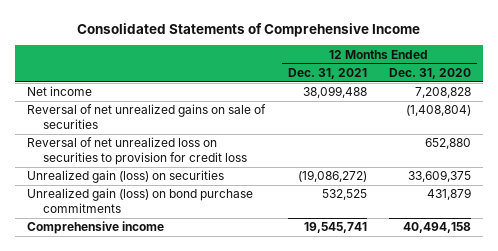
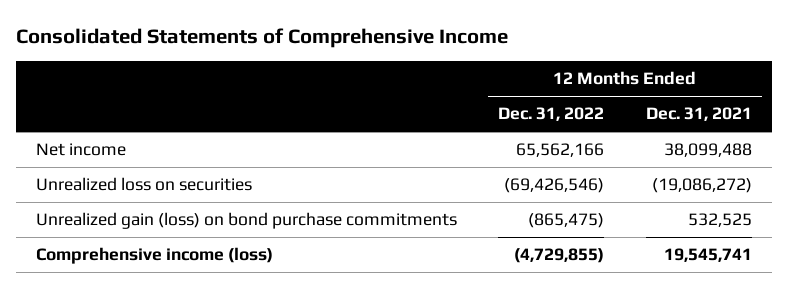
- | 12 Months Ended Dec. 31, 2021 | 12 Months Ended Dec. 31, 2020
+ | 12 Months Ended Dec. 31, 2022 | 12 Months Ended Dec. 31, 2021
- Reversal of net unrealized gains on sale of securities | | (1,408,804)
- Reversal of net unrealized loss on securities to provision for credit loss | | 652,880
- Unrealized gain (loss) on securities | (19,086,272) | 33,609,375
+ Unrealized loss on securities | (69,426,546) | (19,086,272)
- Comprehensive income | 19,545,741 | 40,494,158
+ Comprehensive income (loss) | (4,729,855) | 19,545,741

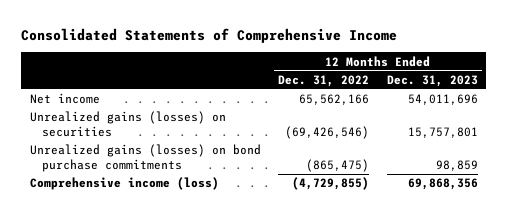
- | 12 Months Ended Dec. 31, 2022 | 12 Months Ended Dec. 31, 2021
+ | 12 Months Ended Dec. 31, 2022 | 12 Months Ended Dec. 31, 2023
- Unrealized loss on securities | (69,426,546) | (19,086,272)
- Unrealized gain (loss) on bond purchase commitments | (865,475) | 532,525
+ Unrealized gains (losses) on securities | (69,426,546) | 15,757,801
+ Unrealized gains (losses) on bond purchase commitments | (865,475) | 98,859

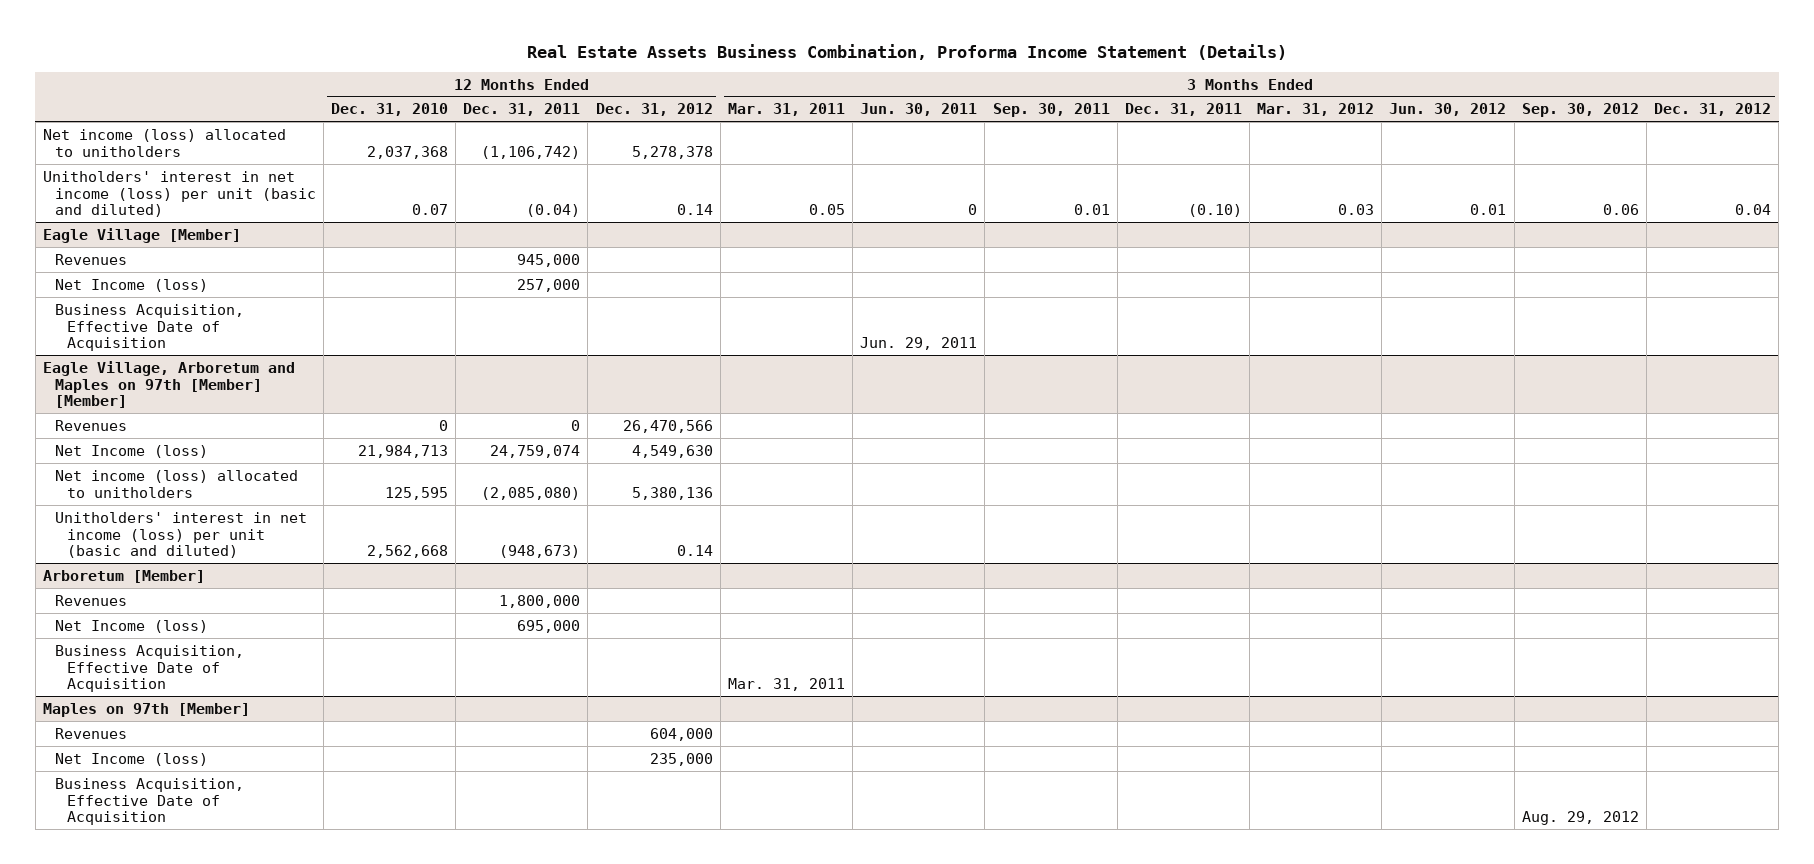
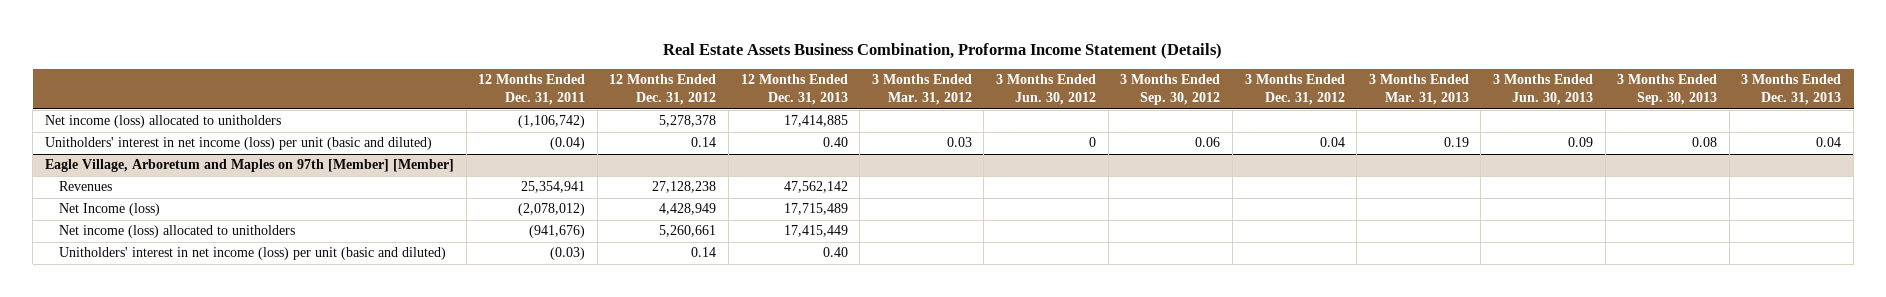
- | 12 Months Ended Dec. 31, 2010 | 12 Months Ended Dec. 31, 2011 | 12 Months Ended Dec. 31, 2012 | 3 Months Ended Mar. 31, 2011 | 3 Months Ended Jun. 30, 2011 | 3 Months Ended Sep. 30, 2011 | 3 Months Ended Dec. 31, 2011 | 3 Months Ended Mar. 31, 2012 | 3 Months Ended Jun. 30, 2012 | 3 Months Ended Sep. 30, 2012 | 3 Months Ended Dec. 31, 2012
+ | 12 Months Ended Dec. 31, 2011 | 12 Months Ended Dec. 31, 2012 | 12 Months Ended Dec. 31, 2013 | 3 Months Ended Mar. 31, 2012 | 3 Months Ended Jun. 30, 2012 | 3 Months Ended Sep. 30, 2012 | 3 Months Ended Dec. 31, 2012 | 3 Months Ended Mar. 31, 2013 | 3 Months Ended Jun. 30, 2013 | 3 Months Ended Sep. 30, 2013 | 3 Months Ended Dec. 31, 2013
- Unitholders' interest in net income (loss) per unit (basic and diluted) | 0.07 | (0.04) | 0.14 | 0.05 | 0 | 0.01 | (0.10) | 0.03 | 0.01 | 0.06 | 0.04
- Eagle Village [Member]
- Revenues | | 945,000 | | | | | | | | |
- Net Income (loss) | | 257,000 | | | | | | | | |
- Business Acquisition, Effective Date of Acquisition | | | | | Jun. 29, 2011 | | | | | |
+ Unitholders' interest in net income (loss) per unit (basic and diluted) | (0.04) | 0.14 | 0.40 | 0.03 | 0 | 0.06 | 0.04 | 0.19 | 0.09 | 0.08 | 0.04
@ Eagle Village, Arboretum and Maples on 97th [Member] [Member]
- Revenues | 0 | 0 | 26,470,566 | | | | | | | |
- Net Income (loss) | 21,984,713 | 24,759,074 | 4,549,630 | | | | | | | |
- Net income (loss) allocated to unitholders | 125,595 | (2,085,080) | 5,380,136 | | | | | | | |
- Unitholders' interest in net income (loss) per unit (basic and diluted) | 2,562,668 | (948,673) | 0.14 | | | | | | | |
- Arboretum [Member]
- Revenues | | 1,800,000 | | | | | | | | |
- Net Income (loss) | | 695,000 | | | | | | | | |
- Business Acquisition, Effective Date of Acquisition | | | | Mar. 31, 2011 | | | | | | |
- Maples on 97th [Member]
- Revenues | | | 604,000 | | | | | | | |
- Net Income (loss) | | | 235,000 | | | | | | | |
- Business Acquisition, Effective Date of Acquisition | | | | | | | | | | Aug. 29, 2012 |
@ Eagle Village, Arboretum and Maples on 97th [Member] [Member]
+ Revenues | 25,354,941 | 27,128,238 | 47,562,142 | | | | | | | |
+ Net Income (loss) | (2,078,012) | 4,428,949 | 17,715,489 | | | | | | | |
+ Net income (loss) allocated to unitholders | (941,676) | 5,260,661 | 17,415,449 | | | | | | | |
+ Unitholders' interest in net income (loss) per unit (basic and diluted) | (0.03) | 0.14 | 0.40 | | | | | | | |

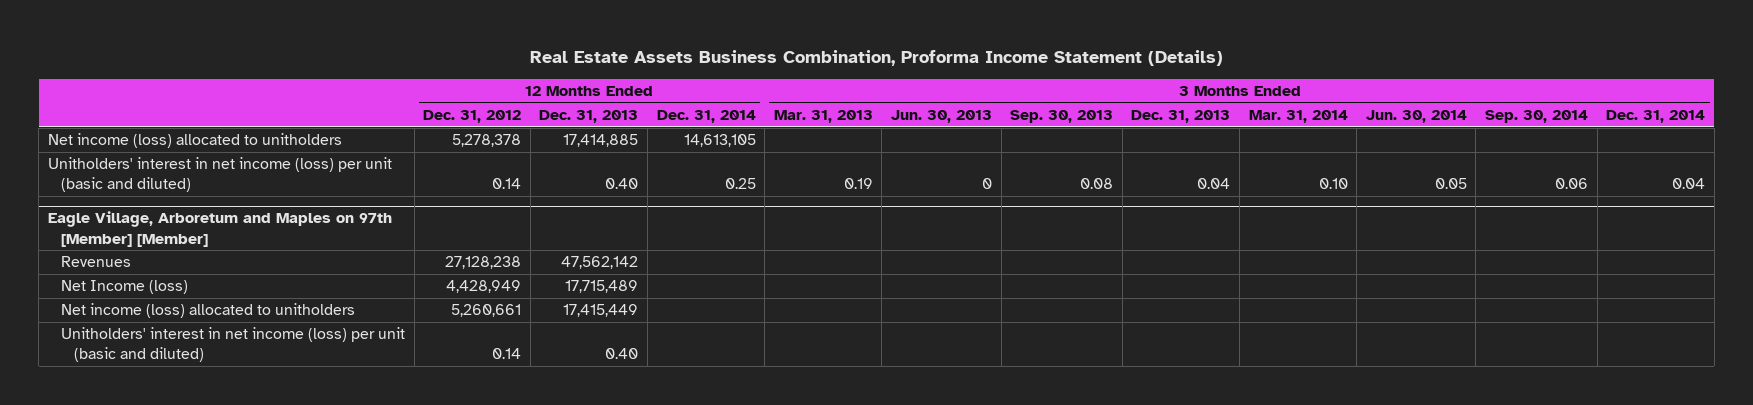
- | 12 Months Ended Dec. 31, 2011 | 12 Months Ended Dec. 31, 2012 | 12 Months Ended Dec. 31, 2013 | 3 Months Ended Mar. 31, 2012 | 3 Months Ended Jun. 30, 2012 | 3 Months Ended Sep. 30, 2012 | 3 Months Ended Dec. 31, 2012 | 3 Months Ended Mar. 31, 2013 | 3 Months Ended Jun. 30, 2013 | 3 Months Ended Sep. 30, 2013 | 3 Months Ended Dec. 31, 2013
+ | 12 Months Ended Dec. 31, 2012 | 12 Months Ended Dec. 31, 2013 | 12 Months Ended Dec. 31, 2014 | 3 Months Ended Mar. 31, 2013 | 3 Months Ended Jun. 30, 2013 | 3 Months Ended Sep. 30, 2013 | 3 Months Ended Dec. 31, 2013 | 3 Months Ended Mar. 31, 2014 | 3 Months Ended Jun. 30, 2014 | 3 Months Ended Sep. 30, 2014 | 3 Months Ended Dec. 31, 2014
- Unitholders' interest in net income (loss) per unit (basic and diluted) | (0.04) | 0.14 | 0.40 | 0.03 | 0 | 0.06 | 0.04 | 0.19 | 0.09 | 0.08 | 0.04
+ Unitholders' interest in net income (loss) per unit (basic and diluted) | 0.14 | 0.40 | 0.25 | 0.19 | 0 | 0.08 | 0.04 | 0.10 | 0.05 | 0.06 | 0.04

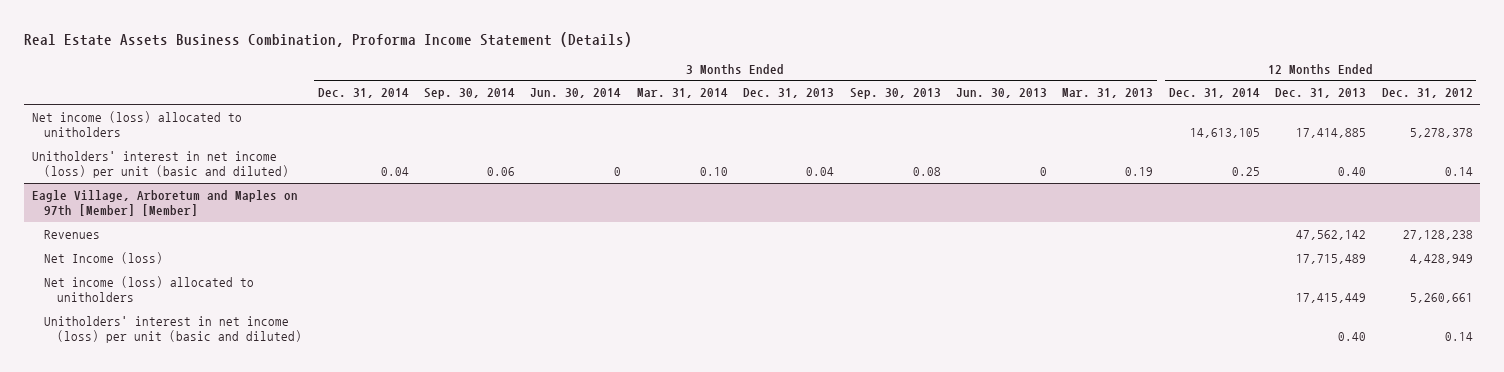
- | 12 Months Ended Dec. 31, 2012 | 12 Months Ended Dec. 31, 2013 | 12 Months Ended Dec. 31, 2014 | 3 Months Ended Mar. 31, 2013 | 3 Months Ended Jun. 30, 2013 | 3 Months Ended Sep. 30, 2013 | 3 Months Ended Dec. 31, 2013 | 3 Months Ended Mar. 31, 2014 | 3 Months Ended Jun. 30, 2014 | 3 Months Ended Sep. 30, 2014 | 3 Months Ended Dec. 31, 2014
+ | 3 Months Ended Dec. 31, 2014 | 3 Months Ended Sep. 30, 2014 | 3 Months Ended Jun. 30, 2014 | 3 Months Ended Mar. 31, 2014 | 3 Months Ended Dec. 31, 2013 | 3 Months Ended Sep. 30, 2013 | 3 Months Ended Jun. 30, 2013 | 3 Months Ended Mar. 31, 2013 | 12 Months Ended Dec. 31, 2014 | 12 Months Ended Dec. 31, 2013 | 12 Months Ended Dec. 31, 2012
- Unitholders' interest in net income (loss) per unit (basic and diluted) | 0.14 | 0.40 | 0.25 | 0.19 | 0 | 0.08 | 0.04 | 0.10 | 0.05 | 0.06 | 0.04
+ Unitholders' interest in net income (loss) per unit (basic and diluted) | 0.04 | 0.06 | 0 | 0.10 | 0.04 | 0.08 | 0 | 0.19 | 0.25 | 0.40 | 0.14

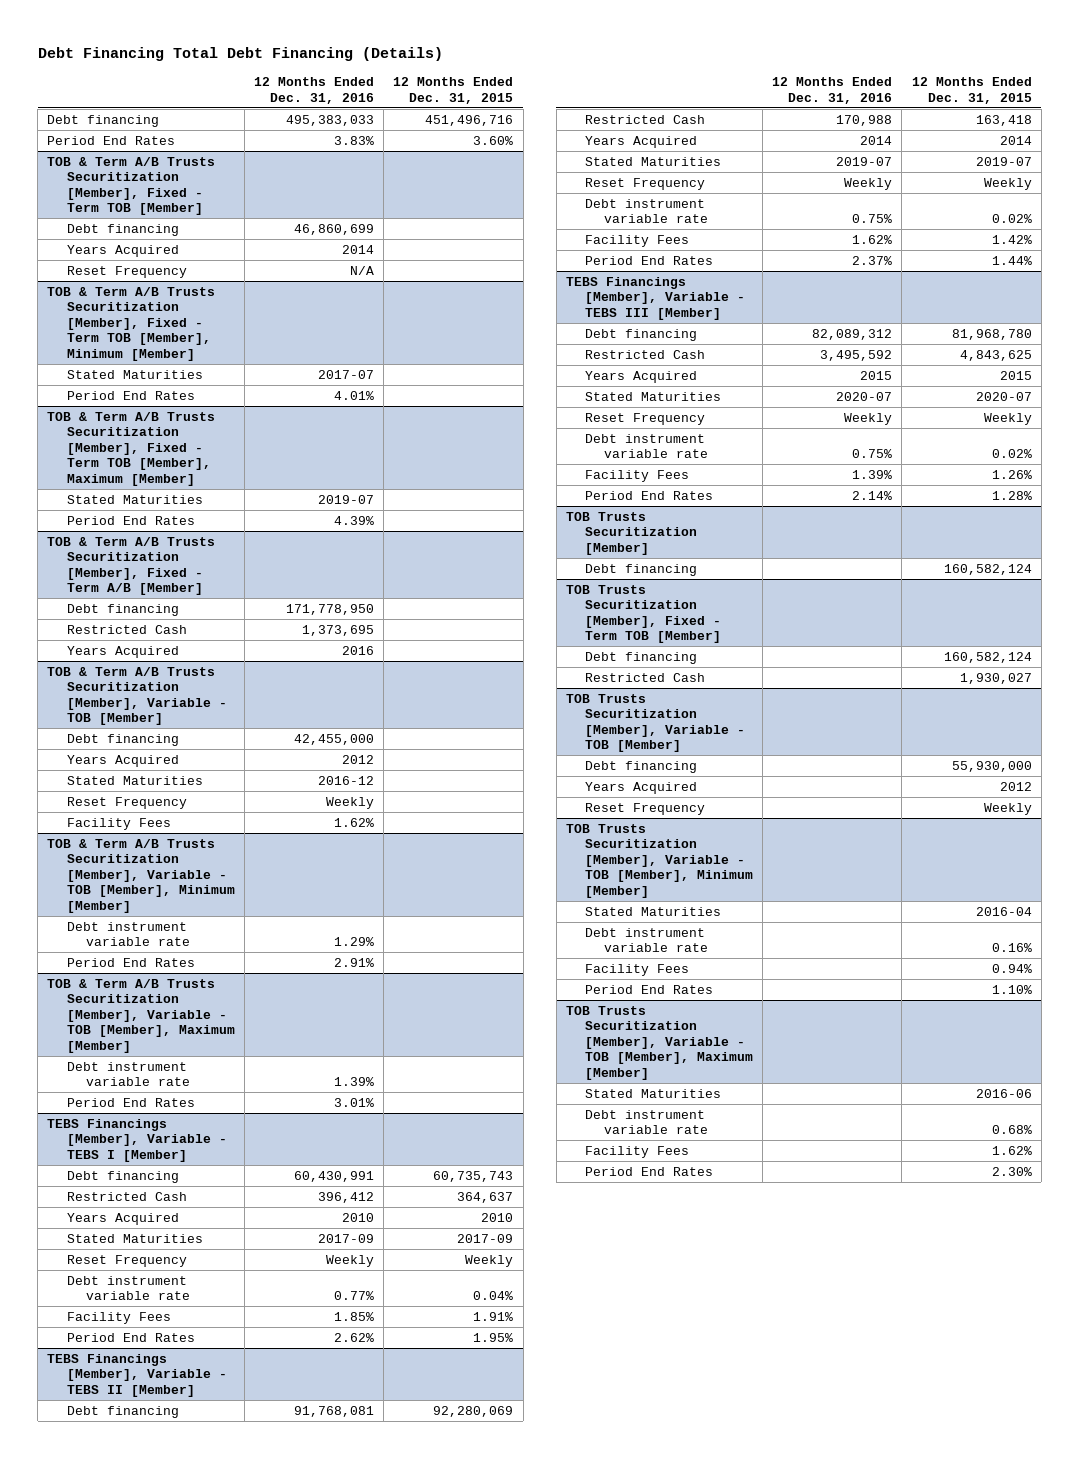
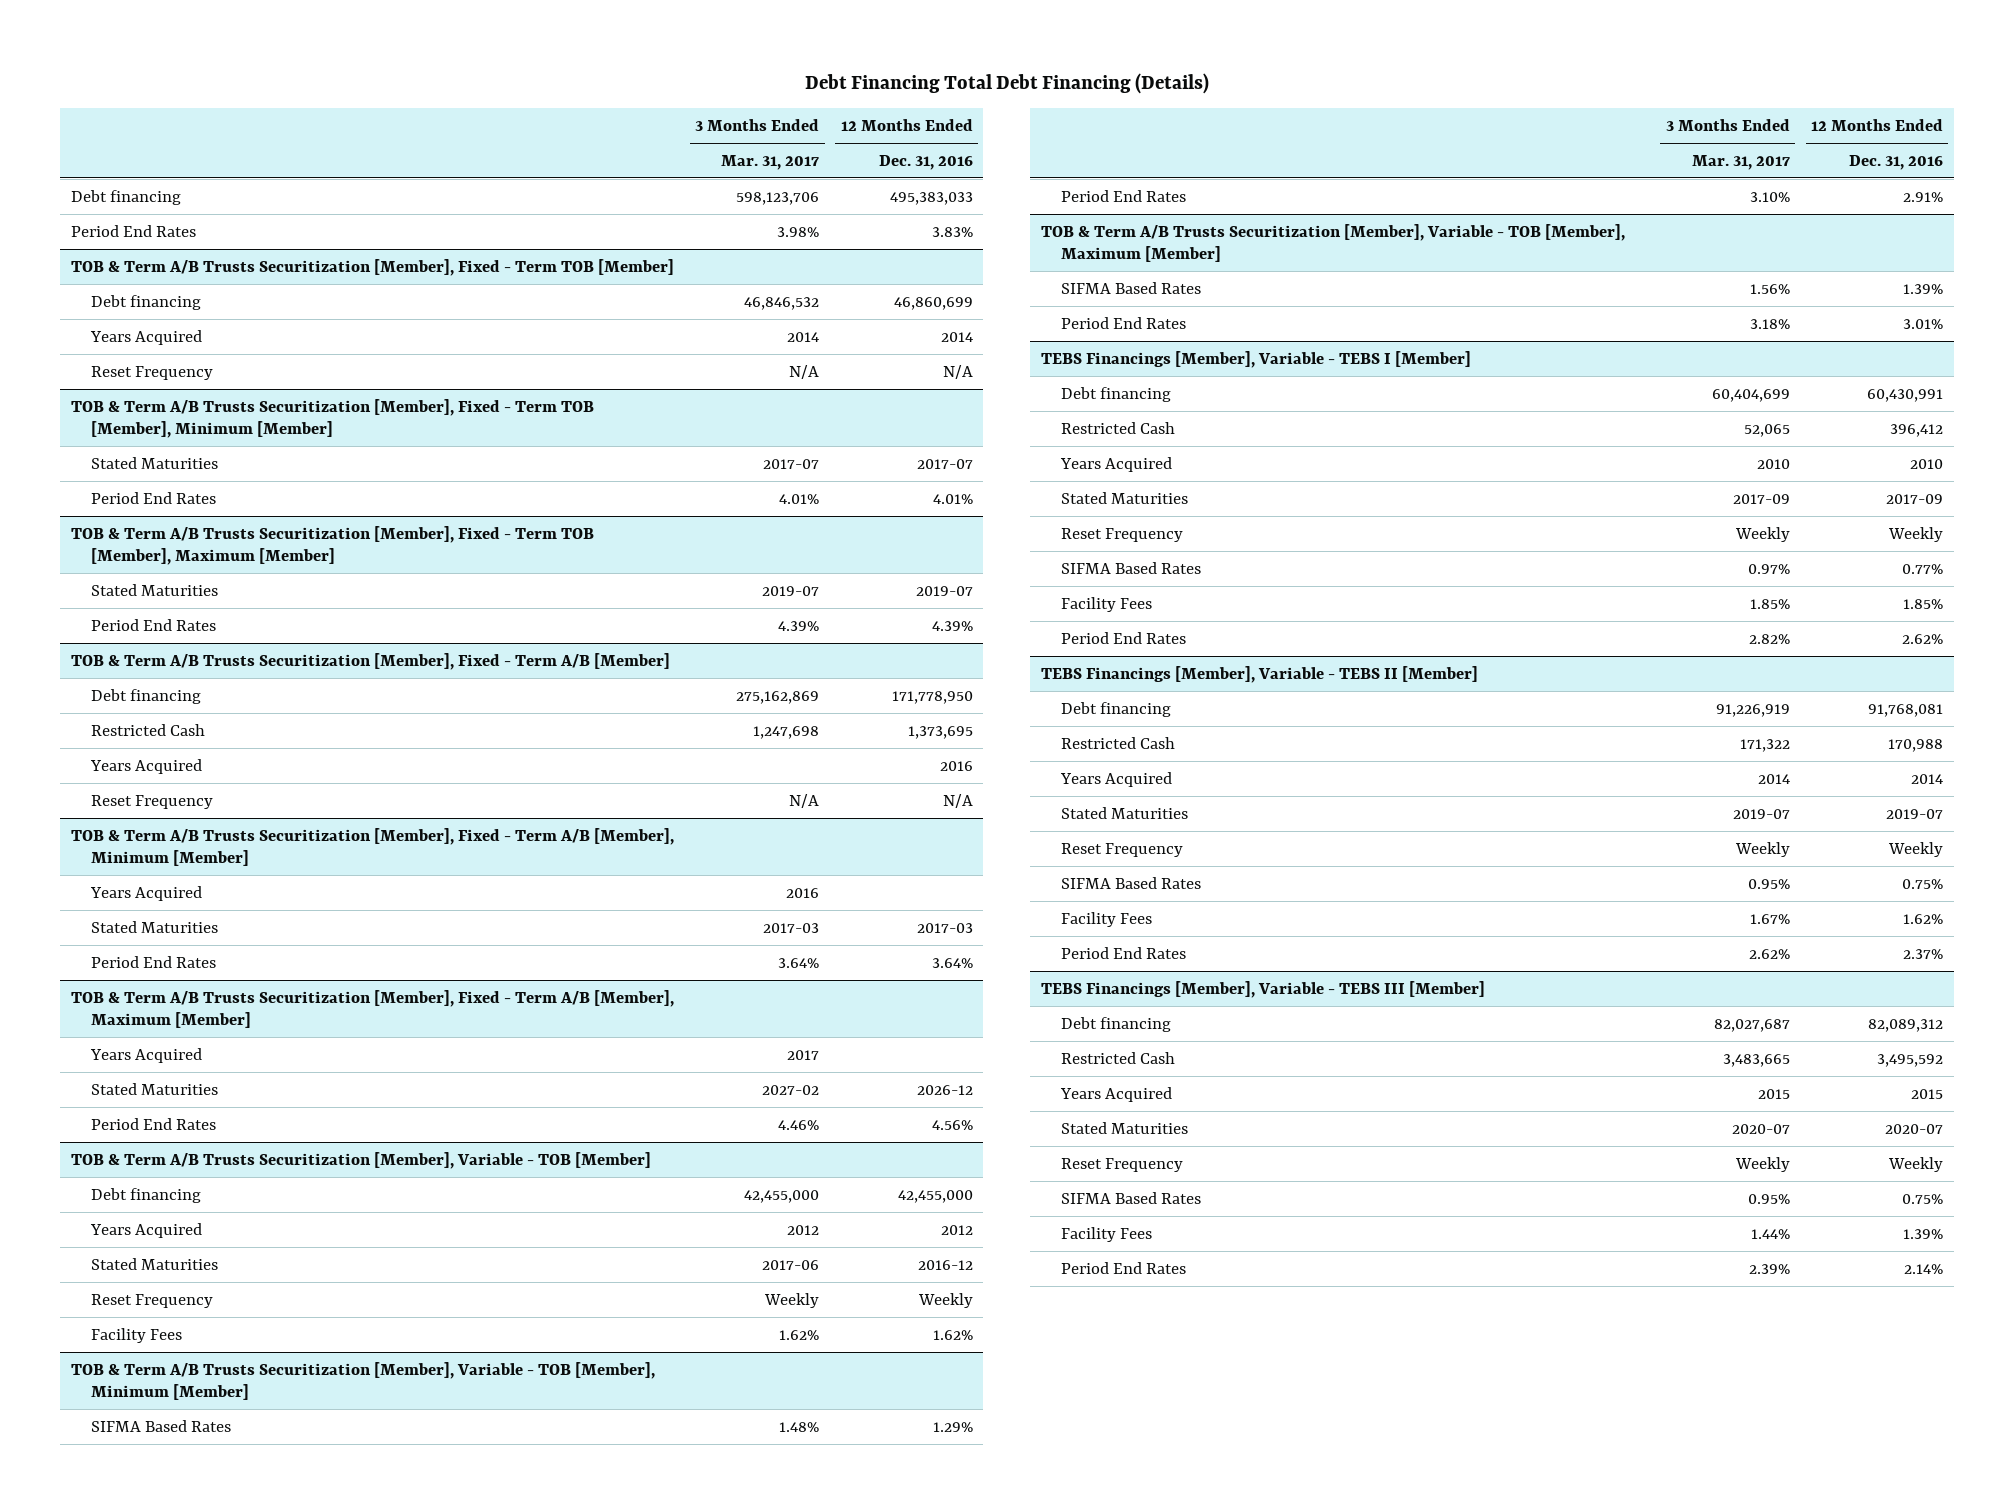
- | 12 Months Ended Dec. 31, 2016 | 12 Months Ended Dec. 31, 2015
+ | 3 Months Ended Mar. 31, 2017 | 12 Months Ended Dec. 31, 2016
@ TOB & Term A/B Trusts Securitization [Member], Fixed - Term A/B [Member]
+ Reset Frequency | N/A | N/A
+ TOB & Term A/B Trusts Securitization [Member], Fixed - Term A/B [Member], Minimum [Member]
+ Years Acquired | 2016 |
+ Stated Maturities | 2017-03 | 2017-03
+ Period End Rates | 3.64% | 3.64%
+ TOB & Term A/B Trusts Securitization [Member], Fixed - Term A/B [Member], Maximum [Member]
+ Years Acquired | 2017 |
+ Stated Maturities | 2027-02 | 2026-12
+ Period End Rates | 4.46% | 4.56%
@ TOB & Term A/B Trusts Securitization [Member], Variable - TOB [Member], Minimum [Member]
- Debt instrument variable rate | 1.29% |
+ SIFMA Based Rates | 1.48% | 1.29%
@ TOB & Term A/B Trusts Securitization [Member], Variable - TOB [Member], Maximum [Member]
- Debt instrument variable rate | 1.39% |
+ SIFMA Based Rates | 1.56% | 1.39%
@ TEBS Financings [Member], Variable - TEBS I [Member]
- Debt instrument variable rate | 0.77% | 0.04%
+ SIFMA Based Rates | 0.97% | 0.77%
@ TEBS Financings [Member], Variable - TEBS II [Member]
- Debt instrument variable rate | 0.75% | 0.02%
+ SIFMA Based Rates | 0.95% | 0.75%
@ TEBS Financings [Member], Variable - TEBS III [Member]
- Debt instrument variable rate | 0.75% | 0.02%
+ SIFMA Based Rates | 0.95% | 0.75%
- TOB Trusts Securitization [Member]
- Debt financing | | 160,582,124
- TOB Trusts Securitization [Member], Fixed - Term TOB [Member]
- Debt financing | | 160,582,124
- Restricted Cash | | 1,930,027
- TOB Trusts Securitization [Member], Variable - TOB [Member]
- Debt financing | | 55,930,000
- Years Acquired | | 2012
- Reset Frequency | | Weekly
- TOB Trusts Securitization [Member], Variable - TOB [Member], Minimum [Member]
- Stated Maturities | | 2016-04
- Debt instrument variable rate | | 0.16%
- Facility Fees | | 0.94%
- Period End Rates | | 1.10%
- TOB Trusts Securitization [Member], Variable - TOB [Member], Maximum [Member]
- Stated Maturities | | 2016-06
- Debt instrument variable rate | | 0.68%
- Facility Fees | | 1.62%
- Period End Rates | | 2.30%

